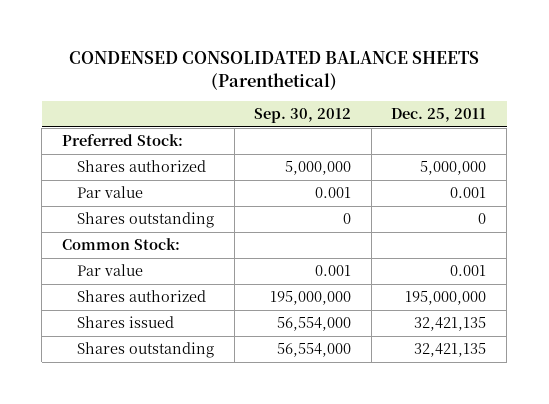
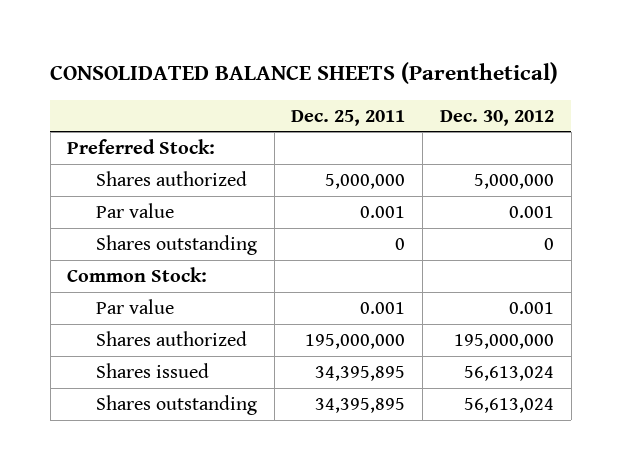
- CONDENSED CONSOLIDATED BALANCE SHEETS (Parenthetical)
+ CONSOLIDATED BALANCE SHEETS (Parenthetical)
- | Sep. 30, 2012 | Dec. 25, 2011
+ | Dec. 25, 2011 | Dec. 30, 2012
- Shares issued | 56,554,000 | 32,421,135
- Shares outstanding | 56,554,000 | 32,421,135
+ Shares issued | 34,395,895 | 56,613,024
+ Shares outstanding | 34,395,895 | 56,613,024

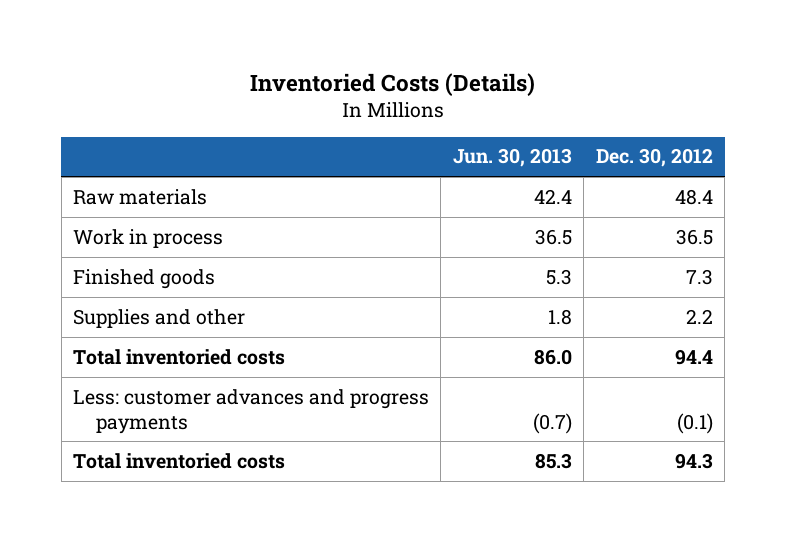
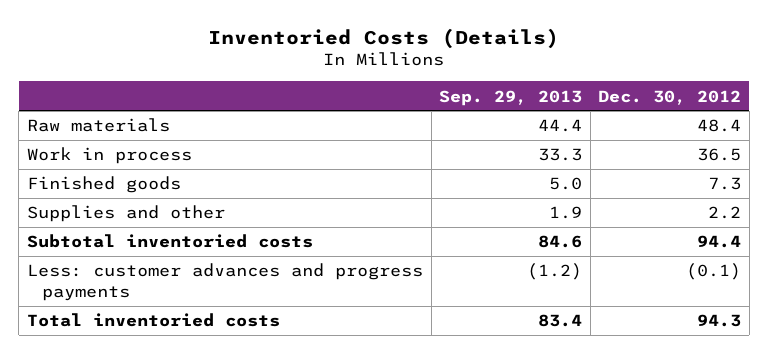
- | Jun. 30, 2013 | Dec. 30, 2012
+ | Sep. 29, 2013 | Dec. 30, 2012
- Total inventoried costs | 86.0 | 94.4
+ Subtotal inventoried costs | 84.6 | 94.4

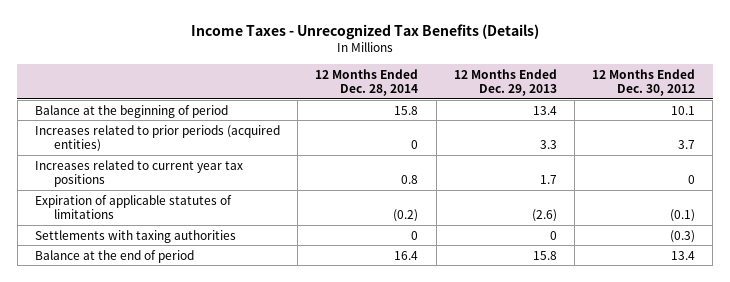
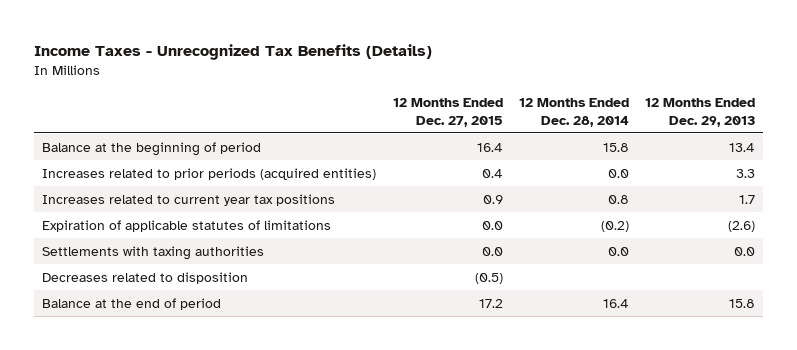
- | 12 Months Ended Dec. 28, 2014 | 12 Months Ended Dec. 29, 2013 | 12 Months Ended Dec. 30, 2012
+ | 12 Months Ended Dec. 27, 2015 | 12 Months Ended Dec. 28, 2014 | 12 Months Ended Dec. 29, 2013
- Increases related to prior periods (acquired entities) | 0 | 3.3 | 3.7
+ Increases related to prior periods (acquired entities) | 0.4 | 0.0 | 3.3
- Settlements with taxing authorities | 0 | 0 | (0.3)
+ Settlements with taxing authorities | 0.0 | 0.0 | 0.0
+ Decreases related to disposition | (0.5) | |

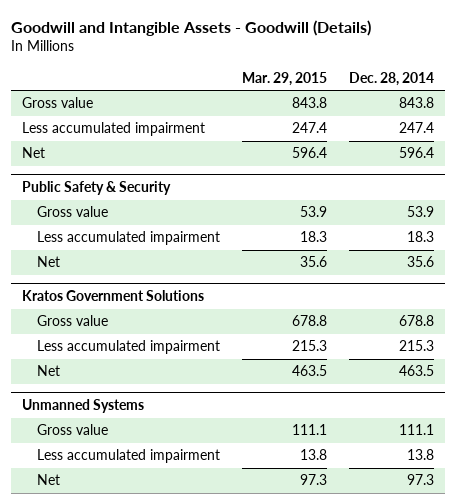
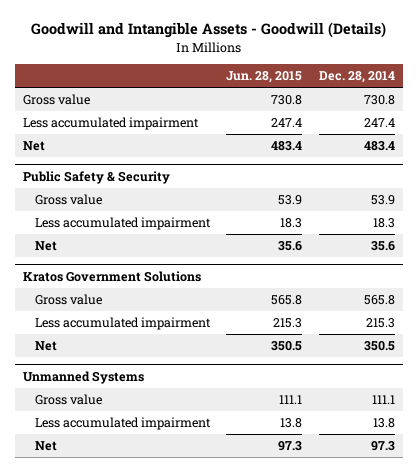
- | Mar. 29, 2015 | Dec. 28, 2014
+ | Jun. 28, 2015 | Dec. 28, 2014
- Gross value | 843.8 | 843.8
+ Gross value | 730.8 | 730.8
- Net | 596.4 | 596.4
+ Net | 483.4 | 483.4
@ Kratos Government Solutions
- Gross value | 678.8 | 678.8
+ Gross value | 565.8 | 565.8
- Net | 463.5 | 463.5
+ Net | 350.5 | 350.5

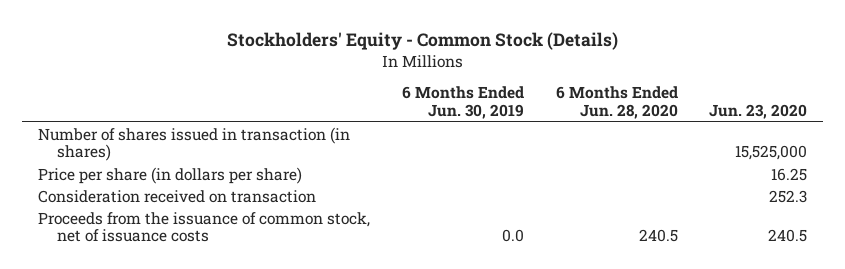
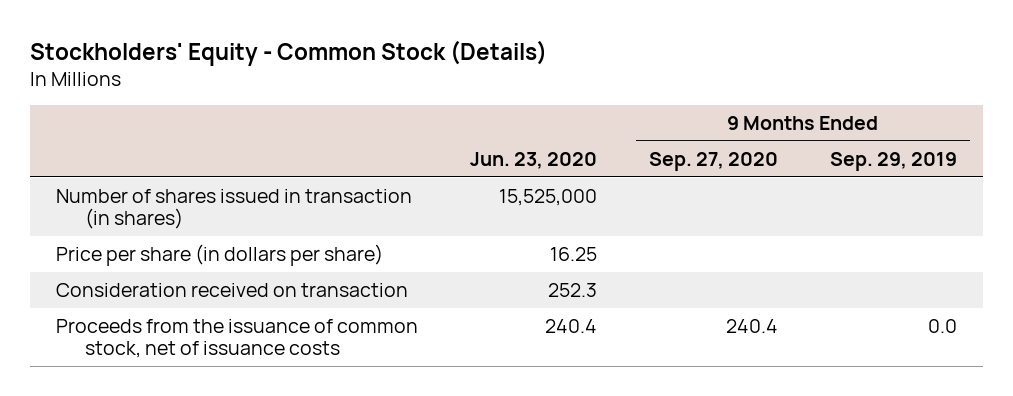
- | 6 Months Ended Jun. 30, 2019 | 6 Months Ended Jun. 28, 2020 | Jun. 23, 2020
+ | Jun. 23, 2020 | 9 Months Ended Sep. 27, 2020 | 9 Months Ended Sep. 29, 2019
- Proceeds from the issuance of common stock, net of issuance costs | 0.0 | 240.5 | 240.5
+ Proceeds from the issuance of common stock, net of issuance costs | 240.4 | 240.4 | 0.0

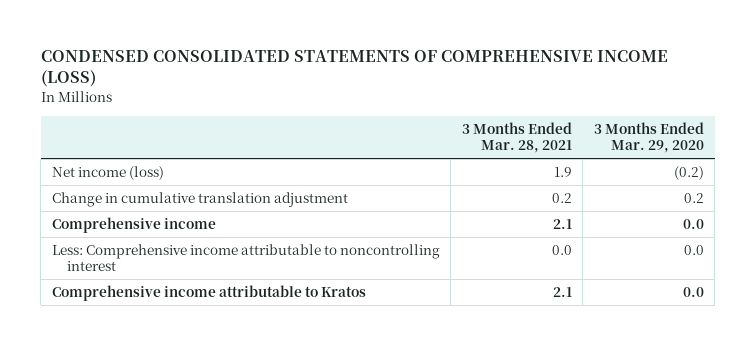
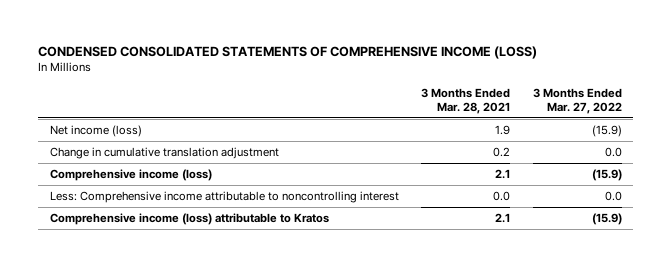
- | 3 Months Ended Mar. 28, 2021 | 3 Months Ended Mar. 29, 2020
+ | 3 Months Ended Mar. 28, 2021 | 3 Months Ended Mar. 27, 2022
- Comprehensive income | 2.1 | 0.0
+ Comprehensive income (loss) | 2.1 | (15.9)
- Comprehensive income attributable to Kratos | 2.1 | 0.0
+ Comprehensive income (loss) attributable to Kratos | 2.1 | (15.9)

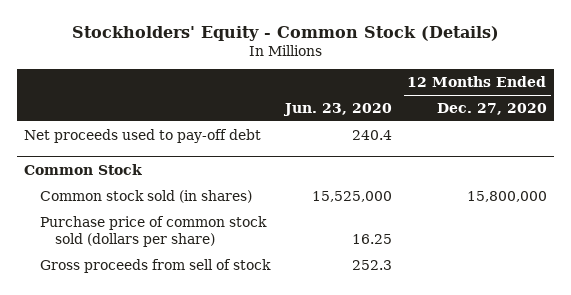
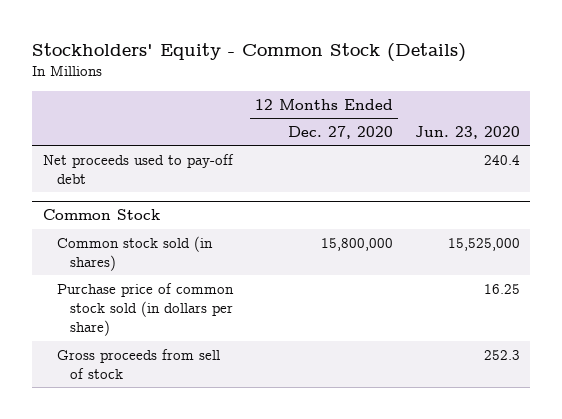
- | Jun. 23, 2020 | 12 Months Ended Dec. 27, 2020
+ | 12 Months Ended Dec. 27, 2020 | Jun. 23, 2020
@ Common Stock
- Purchase price of common stock sold (dollars per share) | 16.25 |
+ Purchase price of common stock sold (in dollars per share) | | 16.25

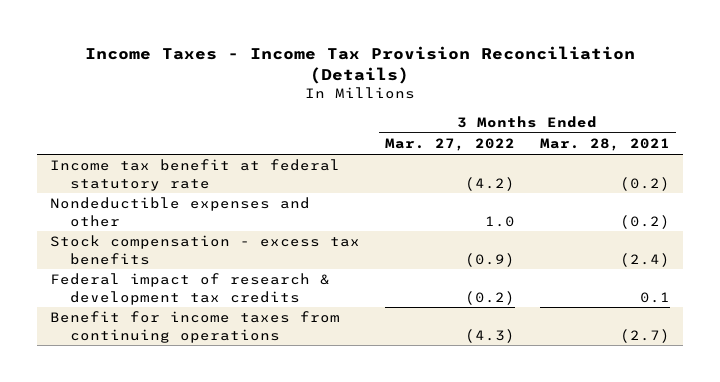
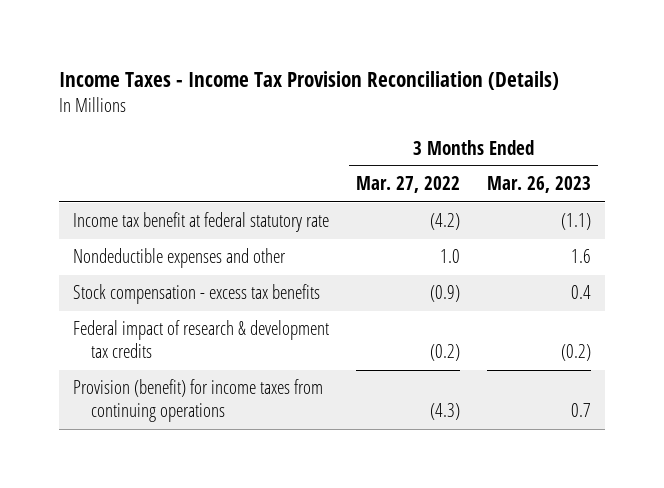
- | 3 Months Ended Mar. 27, 2022 | 3 Months Ended Mar. 28, 2021
+ | 3 Months Ended Mar. 27, 2022 | 3 Months Ended Mar. 26, 2023
- Benefit for income taxes from continuing operations | (4.3) | (2.7)
+ Provision (benefit) for income taxes from continuing operations | (4.3) | 0.7

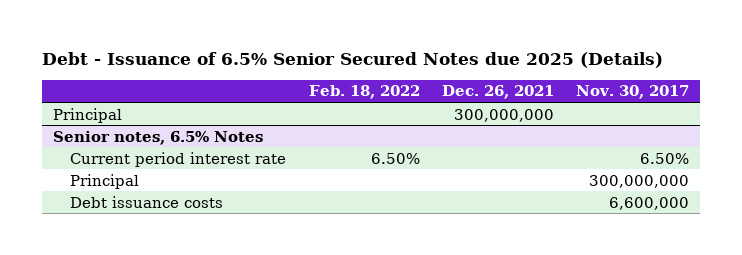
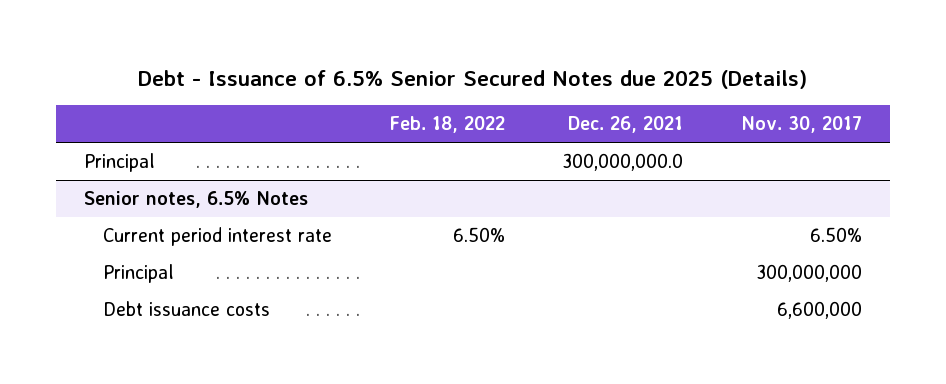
- Principal | | 300,000,000 |
+ Principal | | 300,000,000.0 |

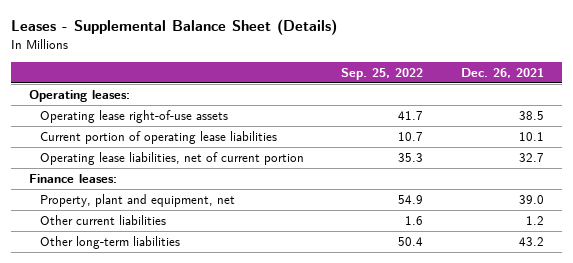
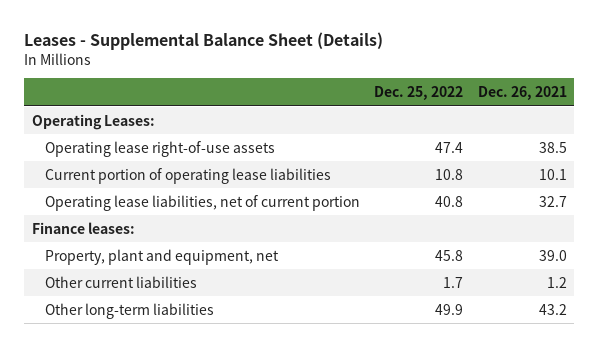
- | Sep. 25, 2022 | Dec. 26, 2021
+ | Dec. 25, 2022 | Dec. 26, 2021
- Operating leases:
+ Operating Leases:

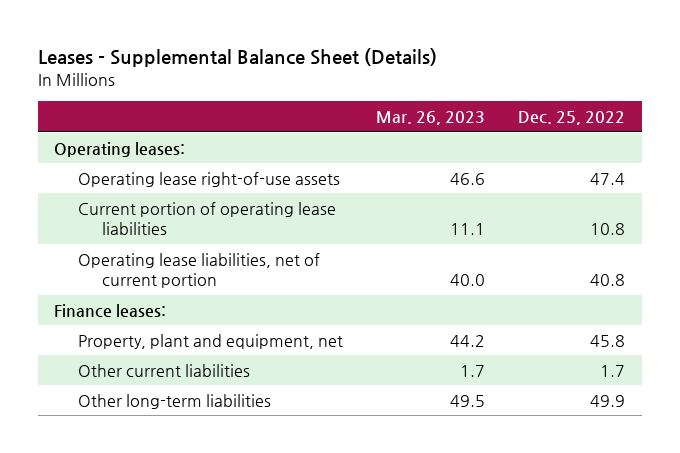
- | Dec. 25, 2022 | Dec. 26, 2021
+ | Mar. 26, 2023 | Dec. 25, 2022
- Operating Leases:
+ Operating leases:

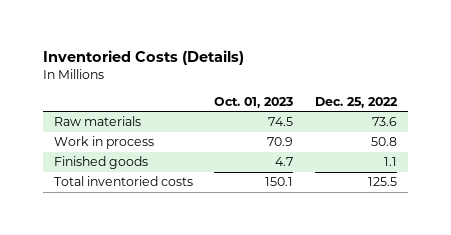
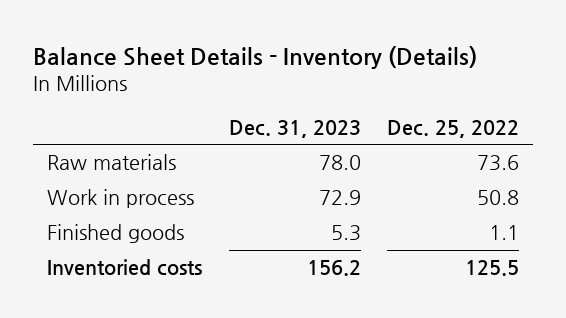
- Inventoried Costs (Details)
+ Balance Sheet Details - Inventory (Details)
- | Oct. 01, 2023 | Dec. 25, 2022
+ | Dec. 31, 2023 | Dec. 25, 2022
- Total inventoried costs | 150.1 | 125.5
+ Inventoried costs | 156.2 | 125.5

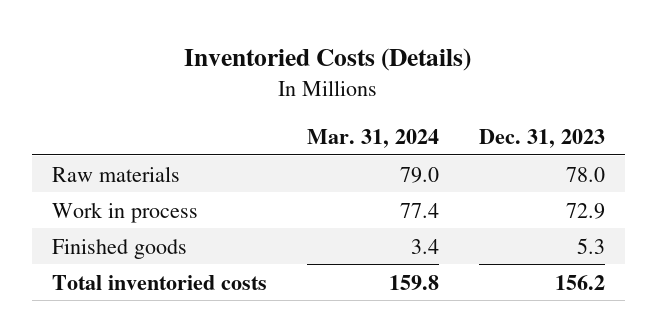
- Balance Sheet Details - Inventory (Details)
+ Inventoried Costs (Details)
- | Dec. 31, 2023 | Dec. 25, 2022
+ | Mar. 31, 2024 | Dec. 31, 2023
- Inventoried costs | 156.2 | 125.5
+ Total inventoried costs | 159.8 | 156.2

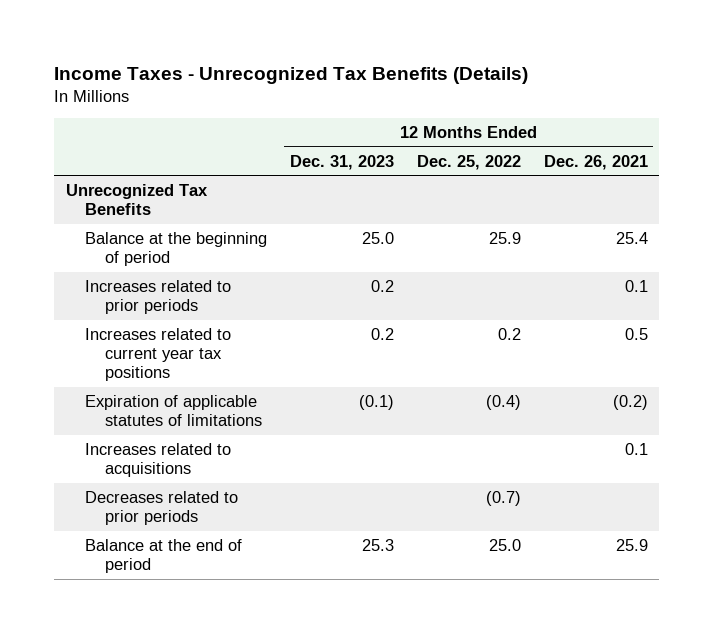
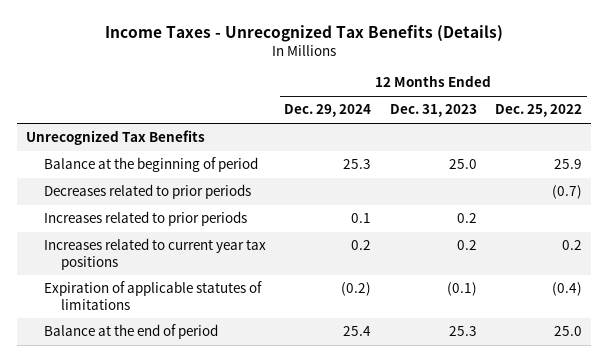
- | 12 Months Ended Dec. 31, 2023 | 12 Months Ended Dec. 25, 2022 | 12 Months Ended Dec. 26, 2021
+ | 12 Months Ended Dec. 29, 2024 | 12 Months Ended Dec. 31, 2023 | 12 Months Ended Dec. 25, 2022
moved up: Decreases related to prior periods | | | (0.7)
- Increases related to acquisitions | | | 0.1

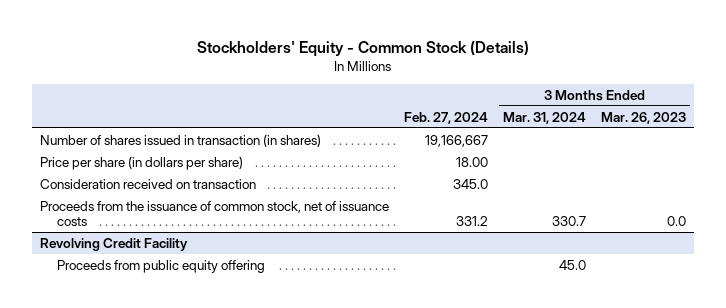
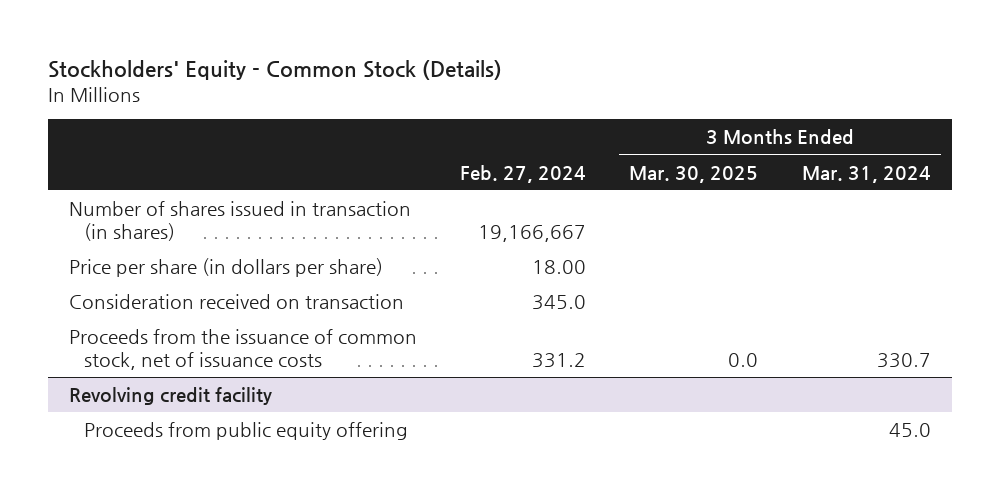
- | Feb. 27, 2024 | 3 Months Ended Mar. 31, 2024 | 3 Months Ended Mar. 26, 2023
+ | Feb. 27, 2024 | 3 Months Ended Mar. 30, 2025 | 3 Months Ended Mar. 31, 2024
- Revolving Credit Facility
+ Revolving credit facility

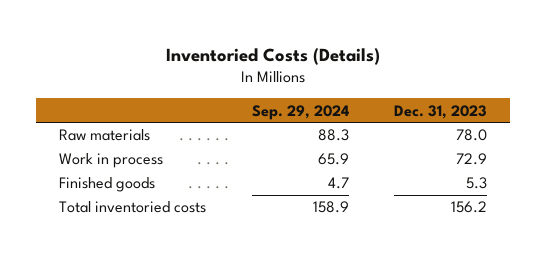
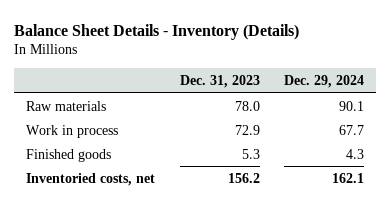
- Inventoried Costs (Details)
+ Balance Sheet Details - Inventory (Details)
- | Sep. 29, 2024 | Dec. 31, 2023
+ | Dec. 31, 2023 | Dec. 29, 2024
- Total inventoried costs | 158.9 | 156.2
+ Inventoried costs, net | 156.2 | 162.1

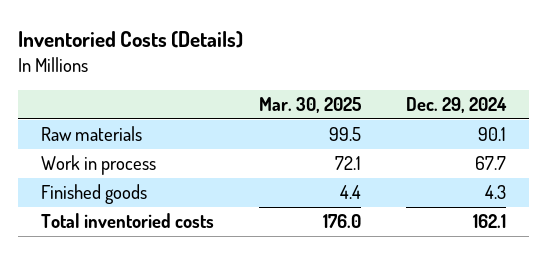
- Balance Sheet Details - Inventory (Details)
+ Inventoried Costs (Details)
- | Dec. 31, 2023 | Dec. 29, 2024
+ | Mar. 30, 2025 | Dec. 29, 2024
- Inventoried costs, net | 156.2 | 162.1
+ Total inventoried costs | 176.0 | 162.1

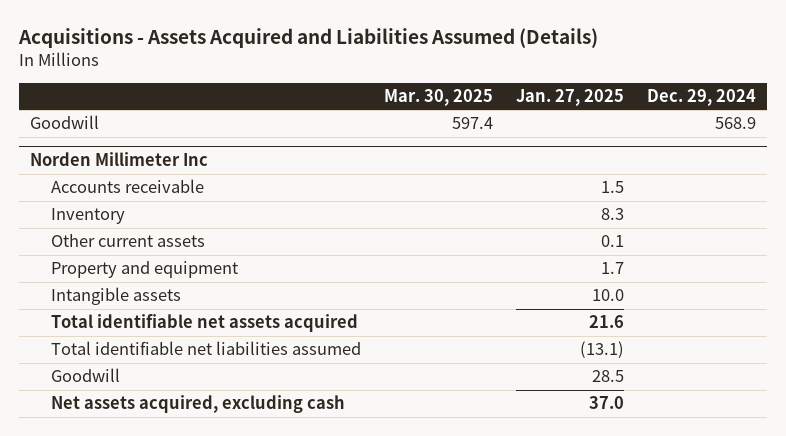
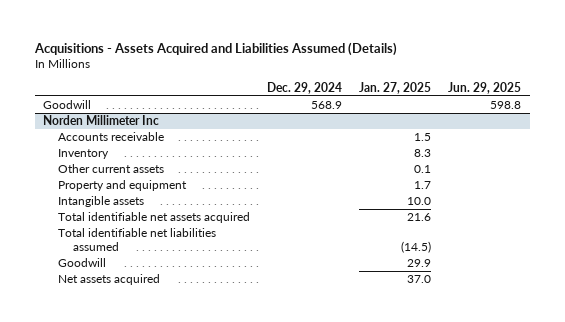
- | Mar. 30, 2025 | Jan. 27, 2025 | Dec. 29, 2024
+ | Dec. 29, 2024 | Jan. 27, 2025 | Jun. 29, 2025
@ Norden Millimeter Inc
- Total identifiable net liabilities assumed | | (13.1) |
- Goodwill | | 28.5 |
- Net assets acquired, excluding cash | | 37.0 |
+ Total identifiable net liabilities assumed | | (14.5) |
+ Goodwill | | 29.9 |
+ Net assets acquired | | 37.0 |

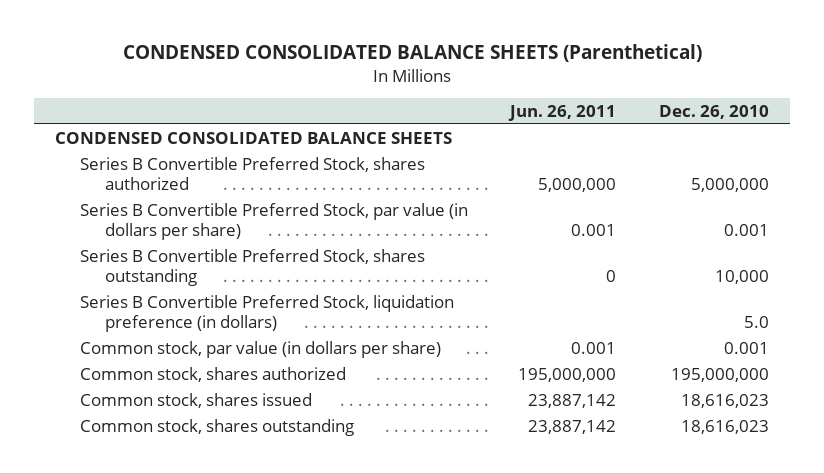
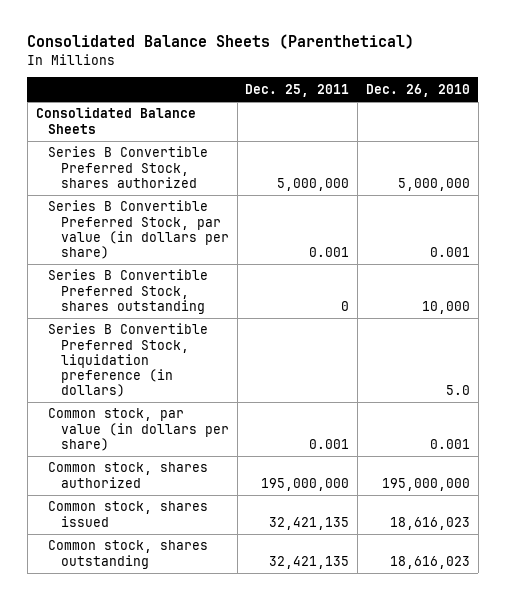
- CONDENSED CONSOLIDATED BALANCE SHEETS (Parenthetical)
+ Consolidated Balance Sheets (Parenthetical)
- | Jun. 26, 2011 | Dec. 26, 2010
+ | Dec. 25, 2011 | Dec. 26, 2010
- CONDENSED CONSOLIDATED BALANCE SHEETS
+ Consolidated Balance Sheets

